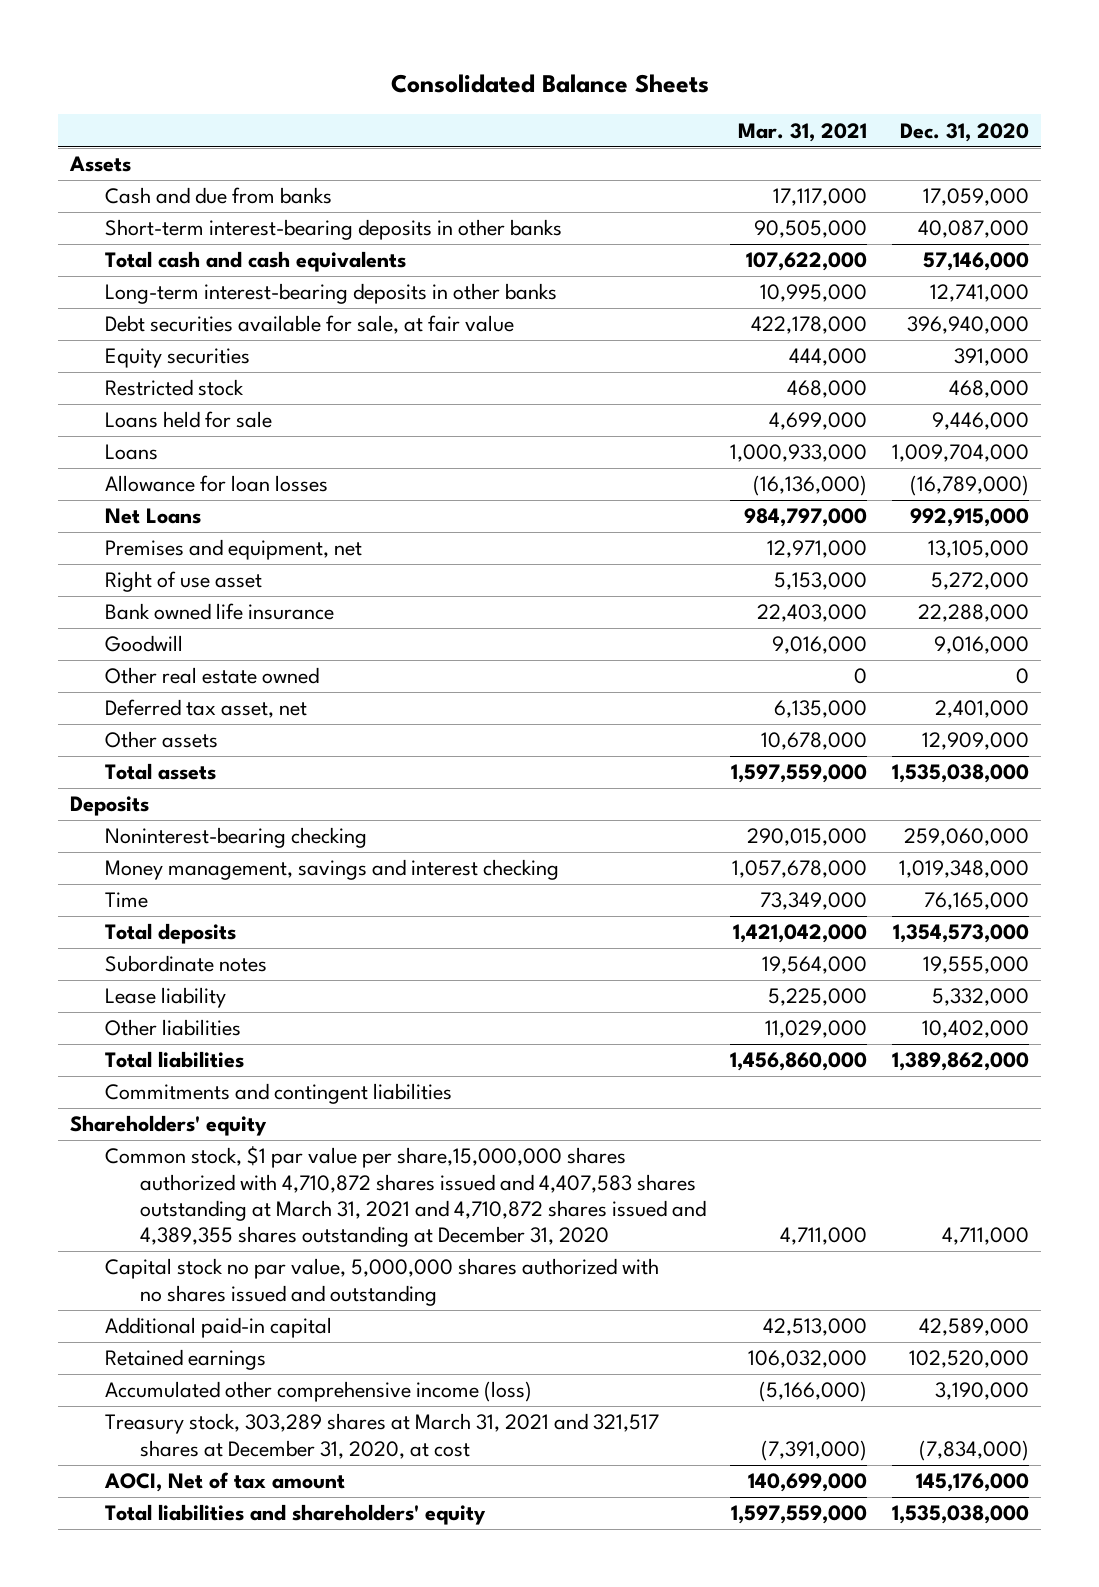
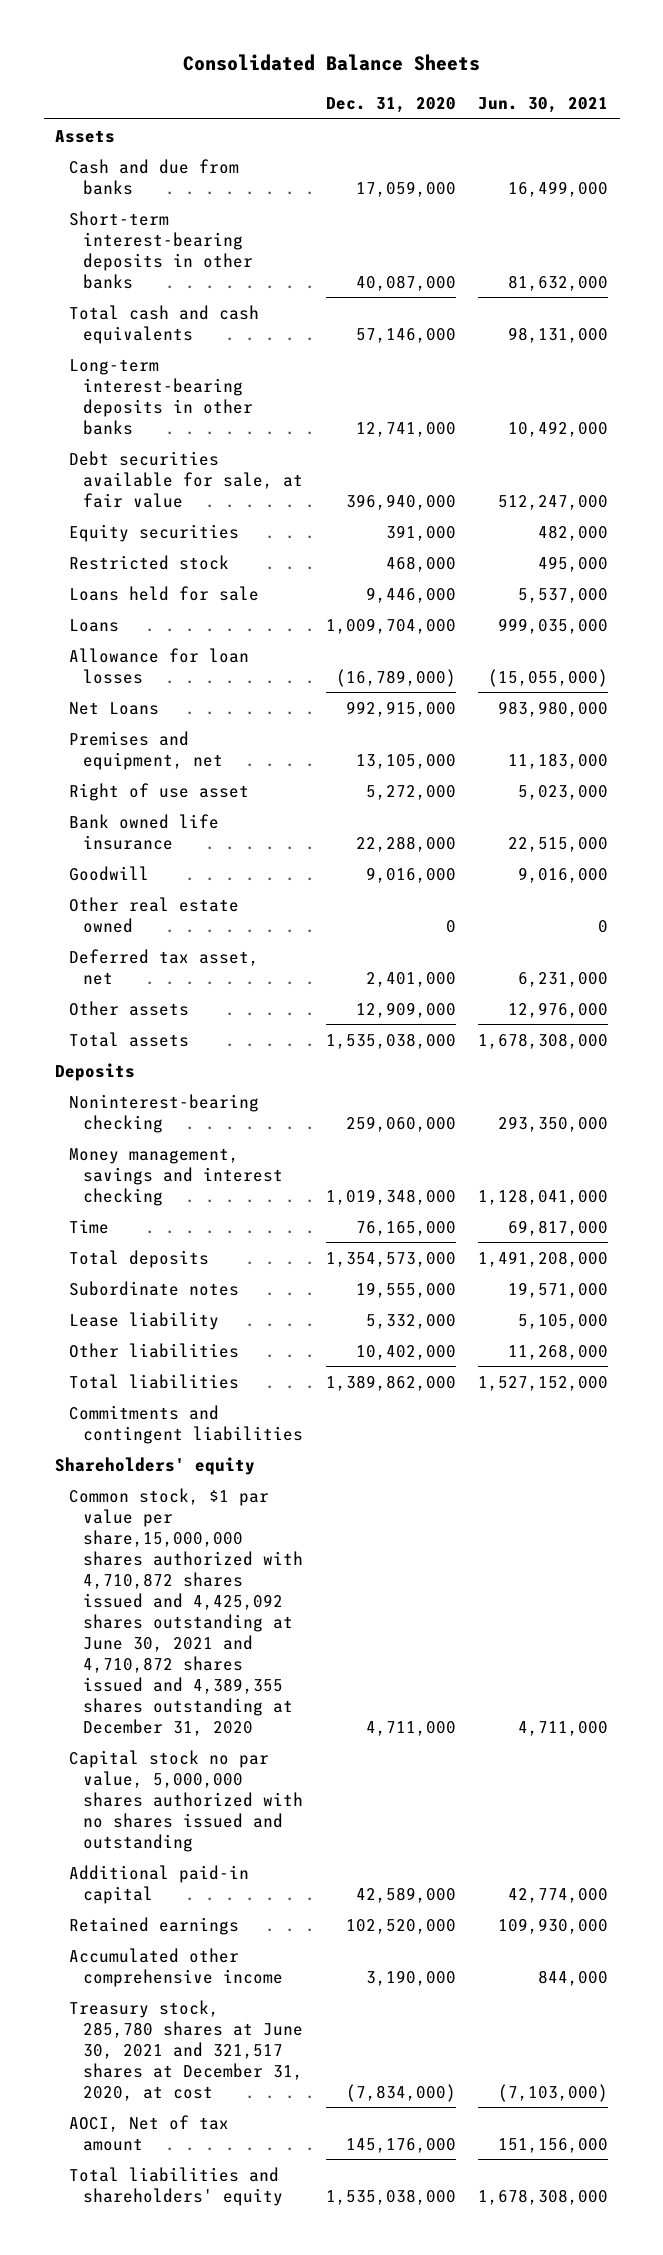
- | Mar. 31, 2021 | Dec. 31, 2020
+ | Dec. 31, 2020 | Jun. 30, 2021
- Common stock, $1 par value per share,15,000,000 shares authorized with 4,710,872 shares issued and 4,407,583 shares outstanding at March 31, 2021 and 4,710,872 shares issued and 4,389,355 shares outstanding at December 31, 2020 | 4,711,000 | 4,711,000
+ Common stock, $1 par value per share,15,000,000 shares authorized with 4,710,872 shares issued and 4,425,092 shares outstanding at June 30, 2021 and 4,710,872 shares issued and 4,389,355 shares outstanding at December 31, 2020 | 4,711,000 | 4,711,000
- Accumulated other comprehensive income (loss) | (5,166,000) | 3,190,000
- Treasury stock, 303,289 shares at March 31, 2021 and 321,517 shares at December 31, 2020, at cost | (7,391,000) | (7,834,000)
+ Accumulated other comprehensive income | 3,190,000 | 844,000
+ Treasury stock, 285,780 shares at June 30, 2021 and 321,517 shares at December 31, 2020, at cost | (7,834,000) | (7,103,000)

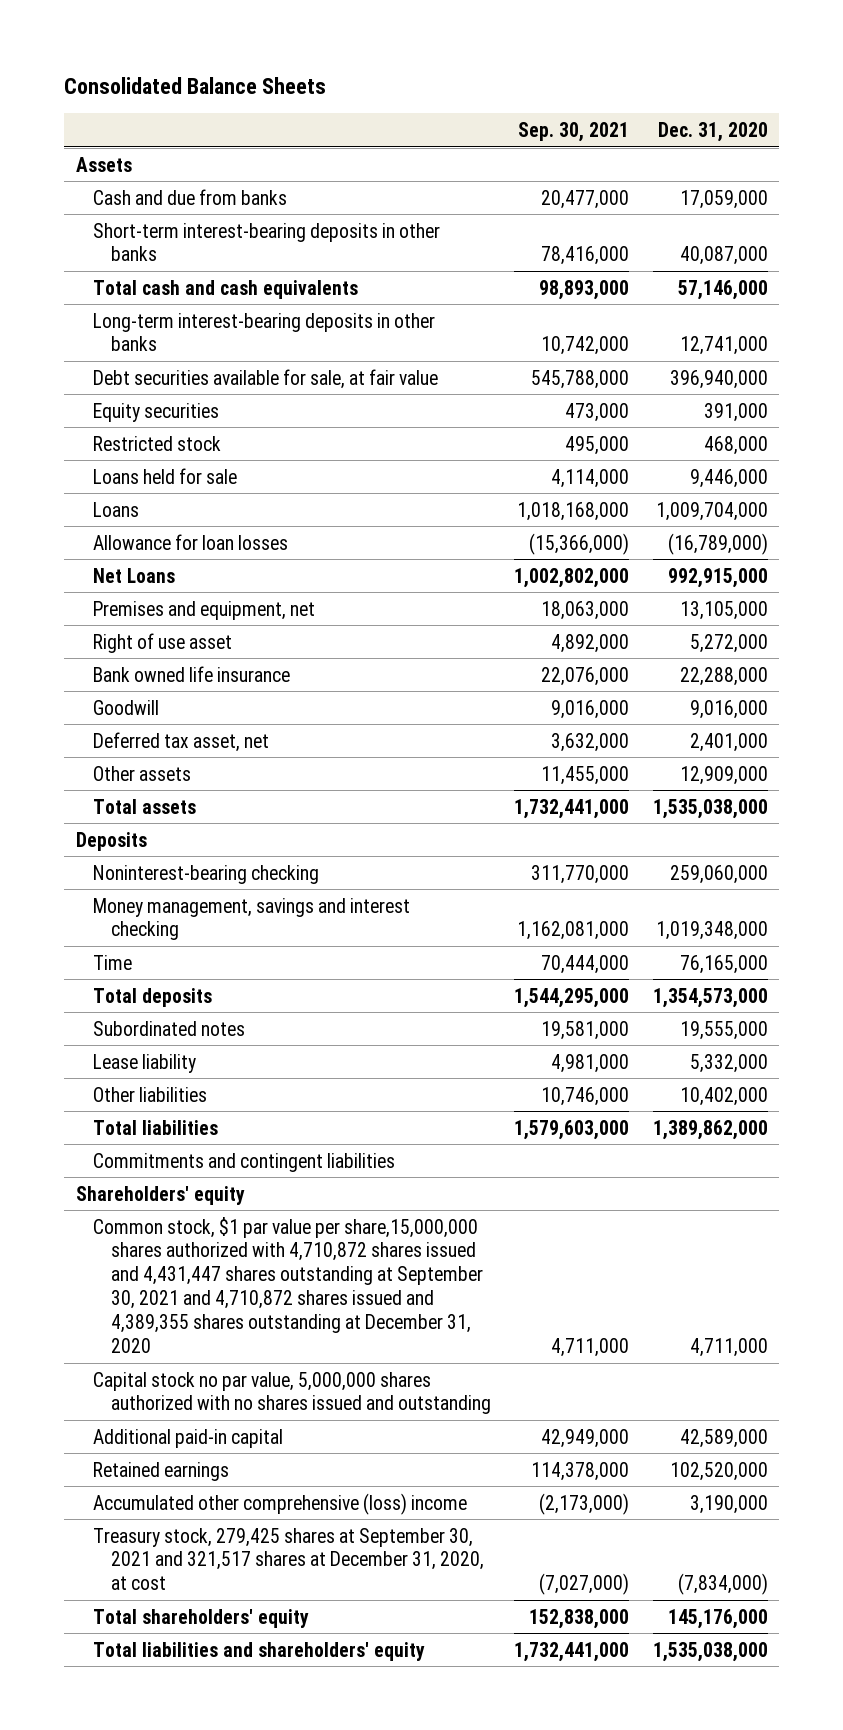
- | Dec. 31, 2020 | Jun. 30, 2021
+ | Sep. 30, 2021 | Dec. 31, 2020
- Other real estate owned | 0 | 0
- Subordinate notes | 19,555,000 | 19,571,000
+ Subordinated notes | 19,581,000 | 19,555,000
- Common stock, $1 par value per share,15,000,000 shares authorized with 4,710,872 shares issued and 4,425,092 shares outstanding at June 30, 2021 and 4,710,872 shares issued and 4,389,355 shares outstanding at December 31, 2020 | 4,711,000 | 4,711,000
+ Common stock, $1 par value per share,15,000,000 shares authorized with 4,710,872 shares issued and 4,431,447 shares outstanding at September 30, 2021 and 4,710,872 shares issued and 4,389,355 shares outstanding at December 31, 2020 | 4,711,000 | 4,711,000
- Accumulated other comprehensive income | 3,190,000 | 844,000
- Treasury stock, 285,780 shares at June 30, 2021 and 321,517 shares at December 31, 2020, at cost | (7,834,000) | (7,103,000)
- AOCI, Net of tax amount | 145,176,000 | 151,156,000
+ Accumulated other comprehensive (loss) income | (2,173,000) | 3,190,000
+ Treasury stock, 279,425 shares at September 30, 2021 and 321,517 shares at December 31, 2020, at cost | (7,027,000) | (7,834,000)
+ Total shareholders' equity | 152,838,000 | 145,176,000

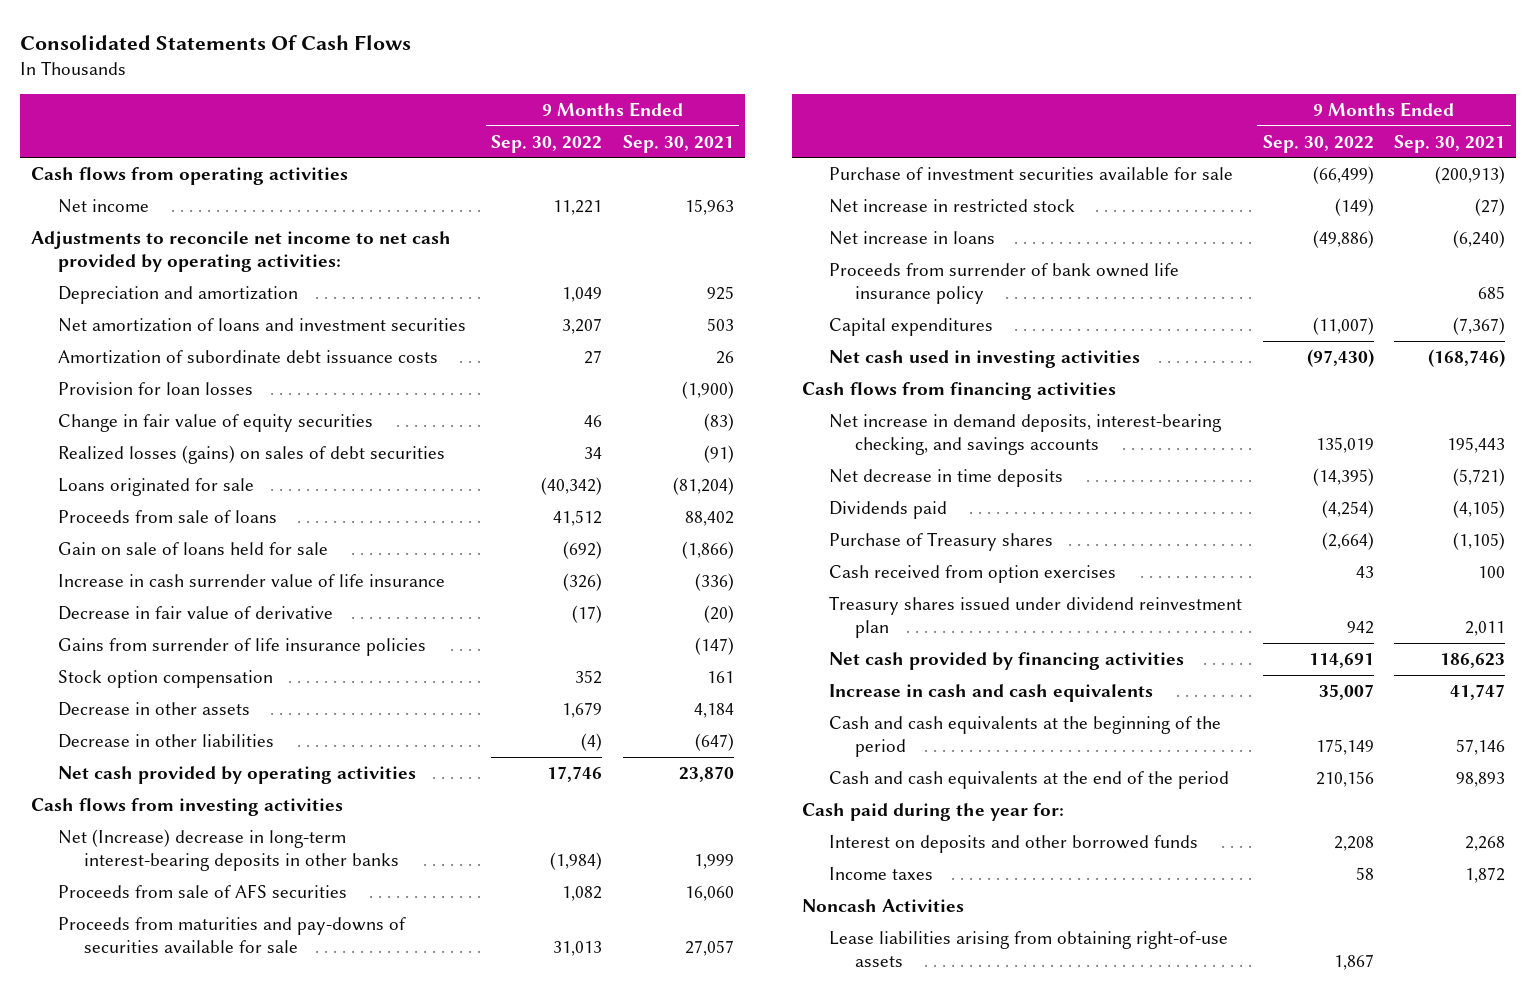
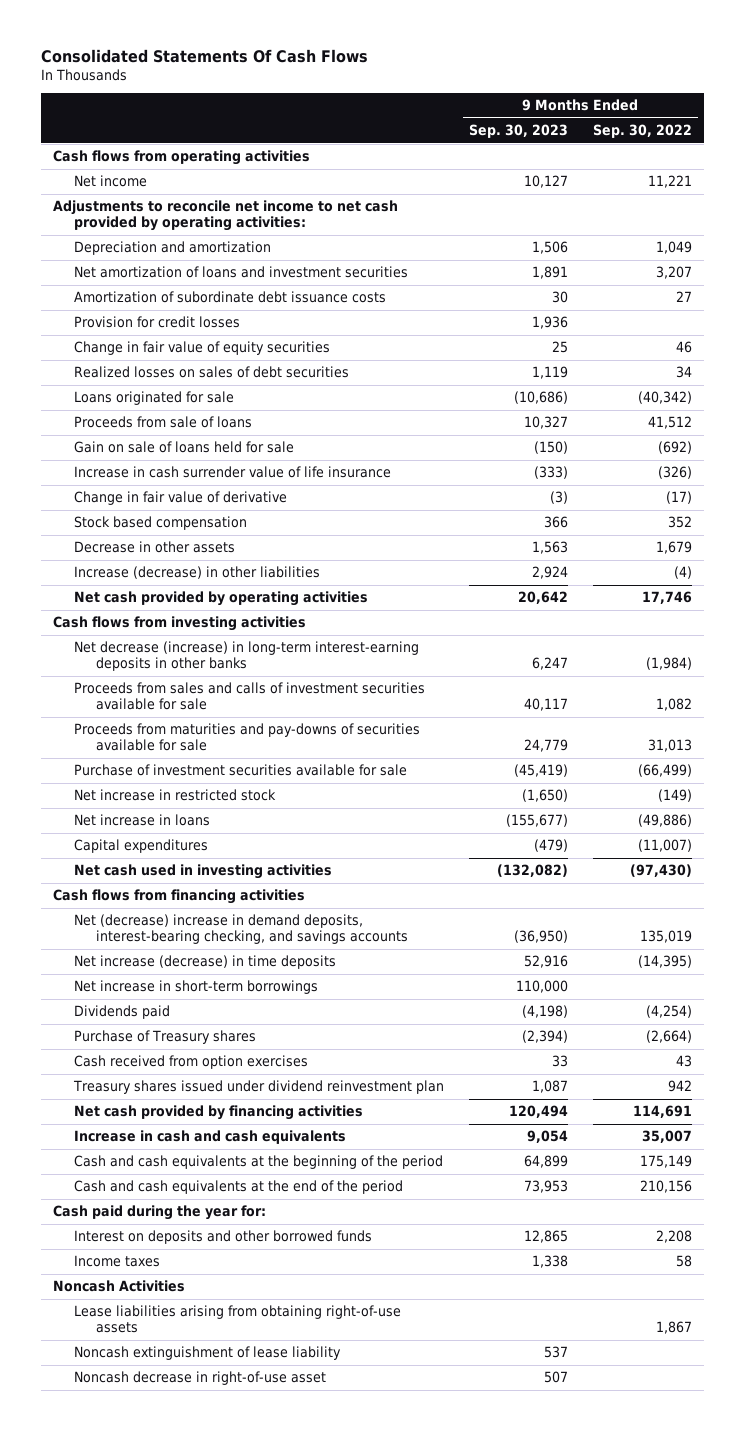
- | 9 Months Ended Sep. 30, 2022 | 9 Months Ended Sep. 30, 2021
+ | 9 Months Ended Sep. 30, 2023 | 9 Months Ended Sep. 30, 2022
- Provision for loan losses | | (1,900)
+ Provision for credit losses | 1,936 |
- Realized losses (gains) on sales of debt securities | 34 | (91)
+ Realized losses on sales of debt securities | 1,119 | 34
- Decrease in fair value of derivative | (17) | (20)
- Gains from surrender of life insurance policies | | (147)
- Stock option compensation | 352 | 161
+ Change in fair value of derivative | (3) | (17)
+ Stock based compensation | 366 | 352
- Decrease in other liabilities | (4) | (647)
+ Increase (decrease) in other liabilities | 2,924 | (4)
- Net (Increase) decrease in long-term interest-bearing deposits in other banks | (1,984) | 1,999
- Proceeds from sale of AFS securities | 1,082 | 16,060
+ Net decrease (increase) in long-term interest-earning deposits in other banks | 6,247 | (1,984)
+ Proceeds from sales and calls of investment securities available for sale | 40,117 | 1,082
- Proceeds from surrender of bank owned life insurance policy | | 685
- Net increase in demand deposits, interest-bearing checking, and savings accounts | 135,019 | 195,443
- Net decrease in time deposits | (14,395) | (5,721)
+ Net (decrease) increase in demand deposits, interest-bearing checking, and savings accounts | (36,950) | 135,019
+ Net increase (decrease) in time deposits | 52,916 | (14,395)
+ Net increase in short-term borrowings | 110,000 |
+ Noncash extinguishment of lease liability | 537 |
+ Noncash decrease in right-of-use asset | 507 |

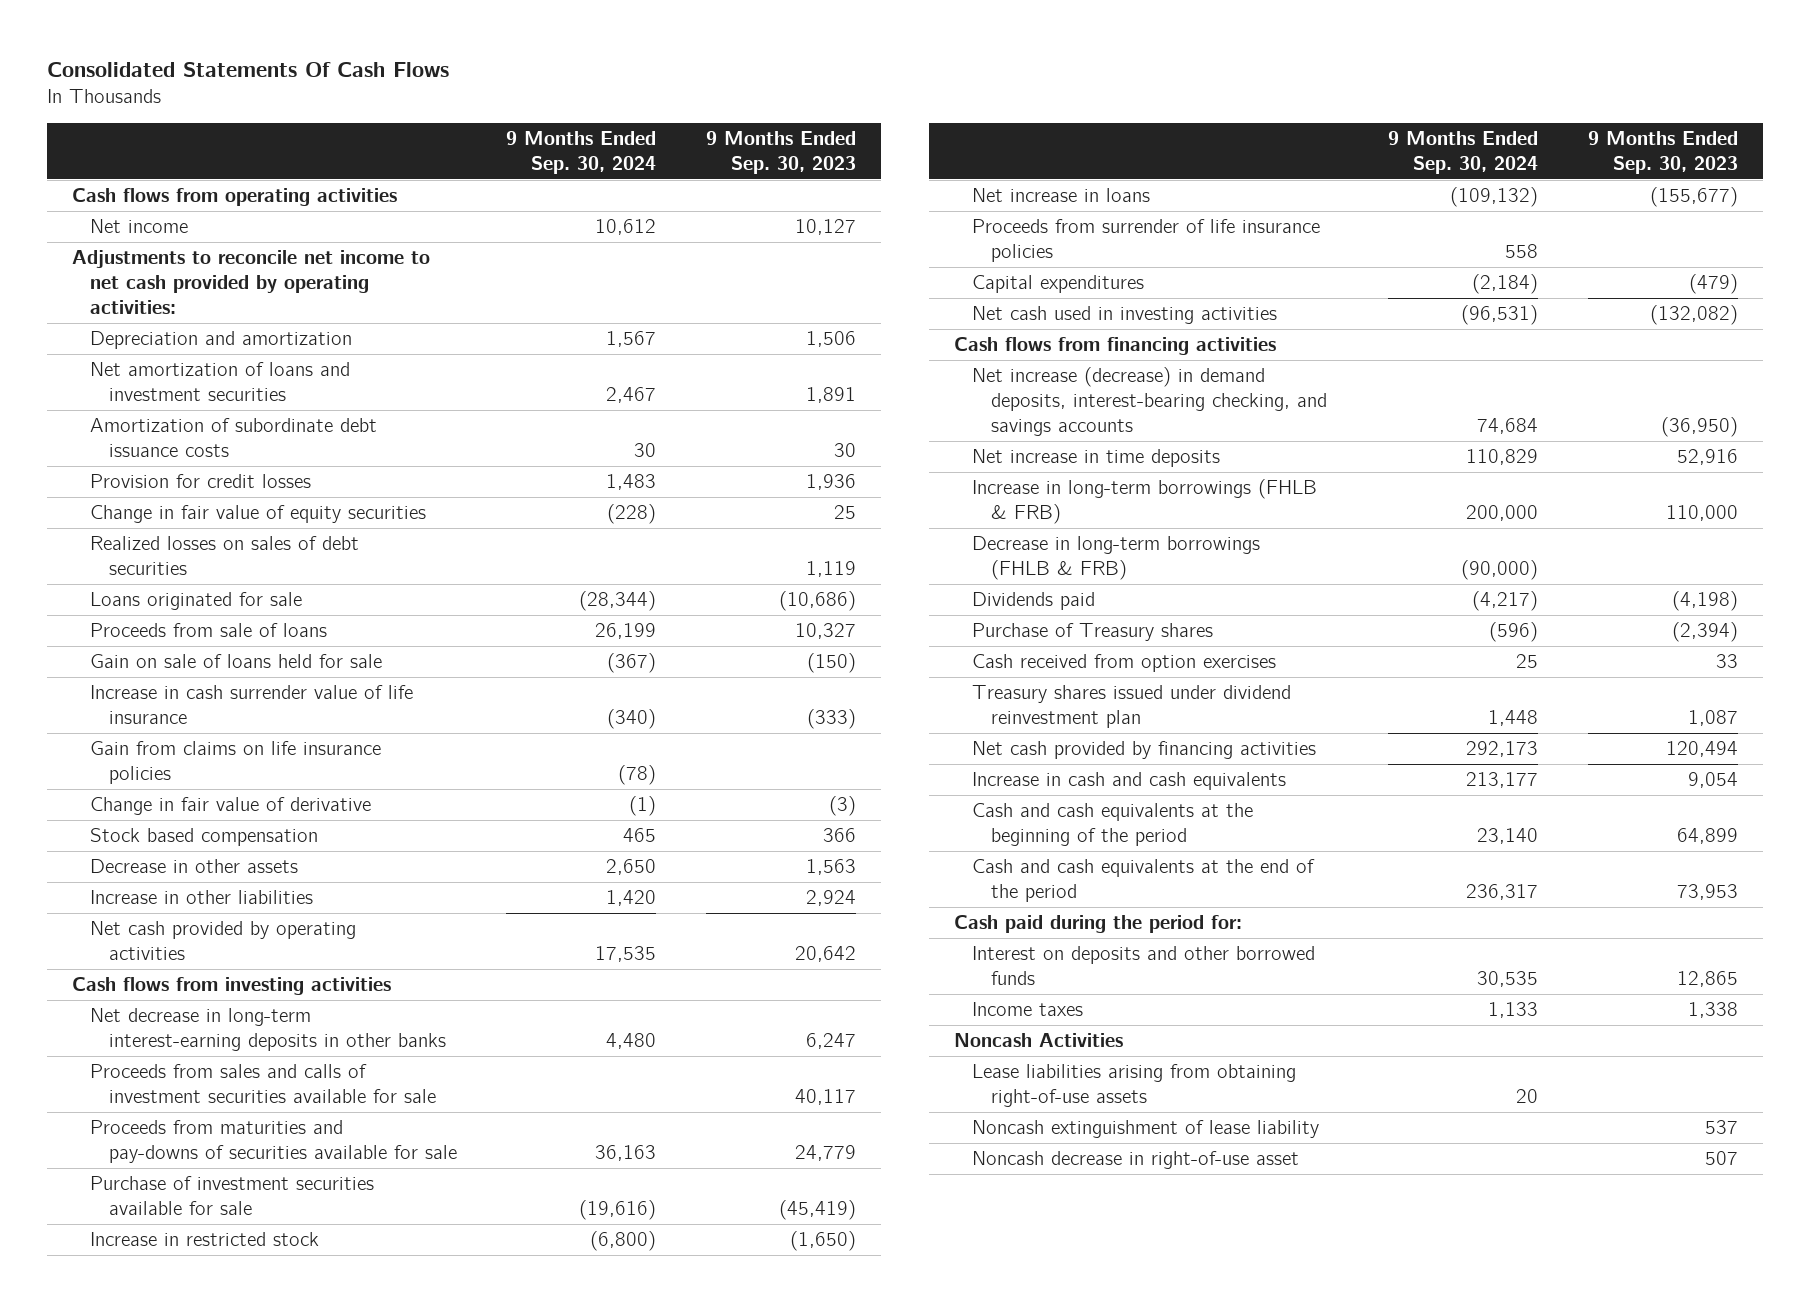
- | 9 Months Ended Sep. 30, 2023 | 9 Months Ended Sep. 30, 2022
+ | 9 Months Ended Sep. 30, 2024 | 9 Months Ended Sep. 30, 2023
+ Gain from claims on life insurance policies | (78) |
- Increase (decrease) in other liabilities | 2,924 | (4)
+ Increase in other liabilities | 1,420 | 2,924
- Net decrease (increase) in long-term interest-earning deposits in other banks | 6,247 | (1,984)
+ Net decrease in long-term interest-earning deposits in other banks | 4,480 | 6,247
- Net increase in restricted stock | (1,650) | (149)
+ Increase in restricted stock | (6,800) | (1,650)
+ Proceeds from surrender of life insurance policies | 558 |
- Net (decrease) increase in demand deposits, interest-bearing checking, and savings accounts | (36,950) | 135,019
- Net increase (decrease) in time deposits | 52,916 | (14,395)
- Net increase in short-term borrowings | 110,000 |
+ Net increase (decrease) in demand deposits, interest-bearing checking, and savings accounts | 74,684 | (36,950)
+ Net increase in time deposits | 110,829 | 52,916
+ Increase in long-term borrowings (FHLB & FRB) | 200,000 | 110,000
+ Decrease in long-term borrowings (FHLB & FRB) | (90,000) |
- Cash paid during the year for:
+ Cash paid during the period for:

